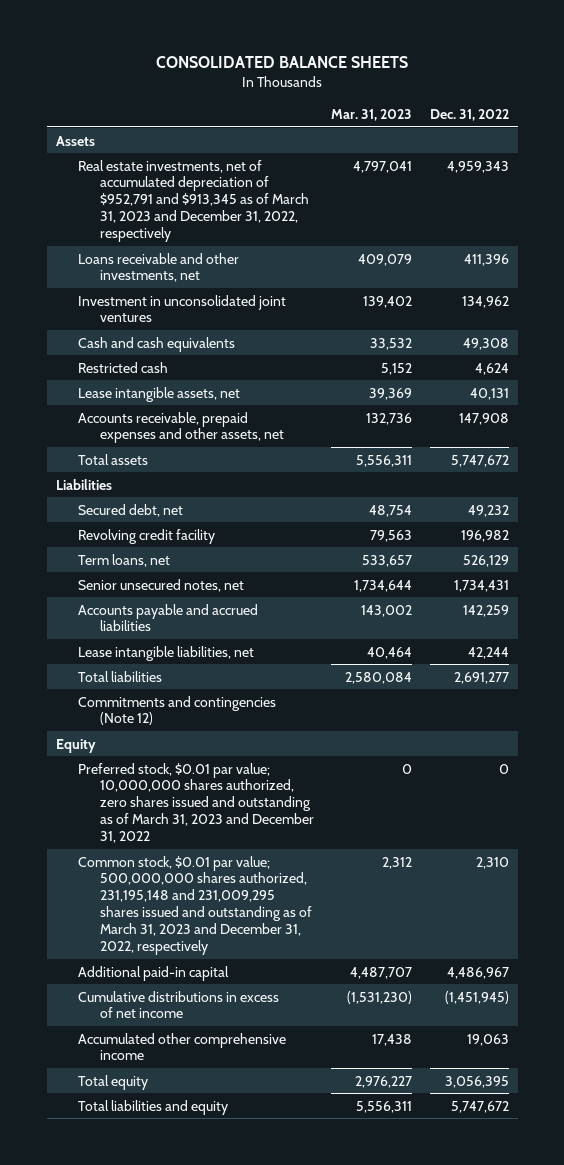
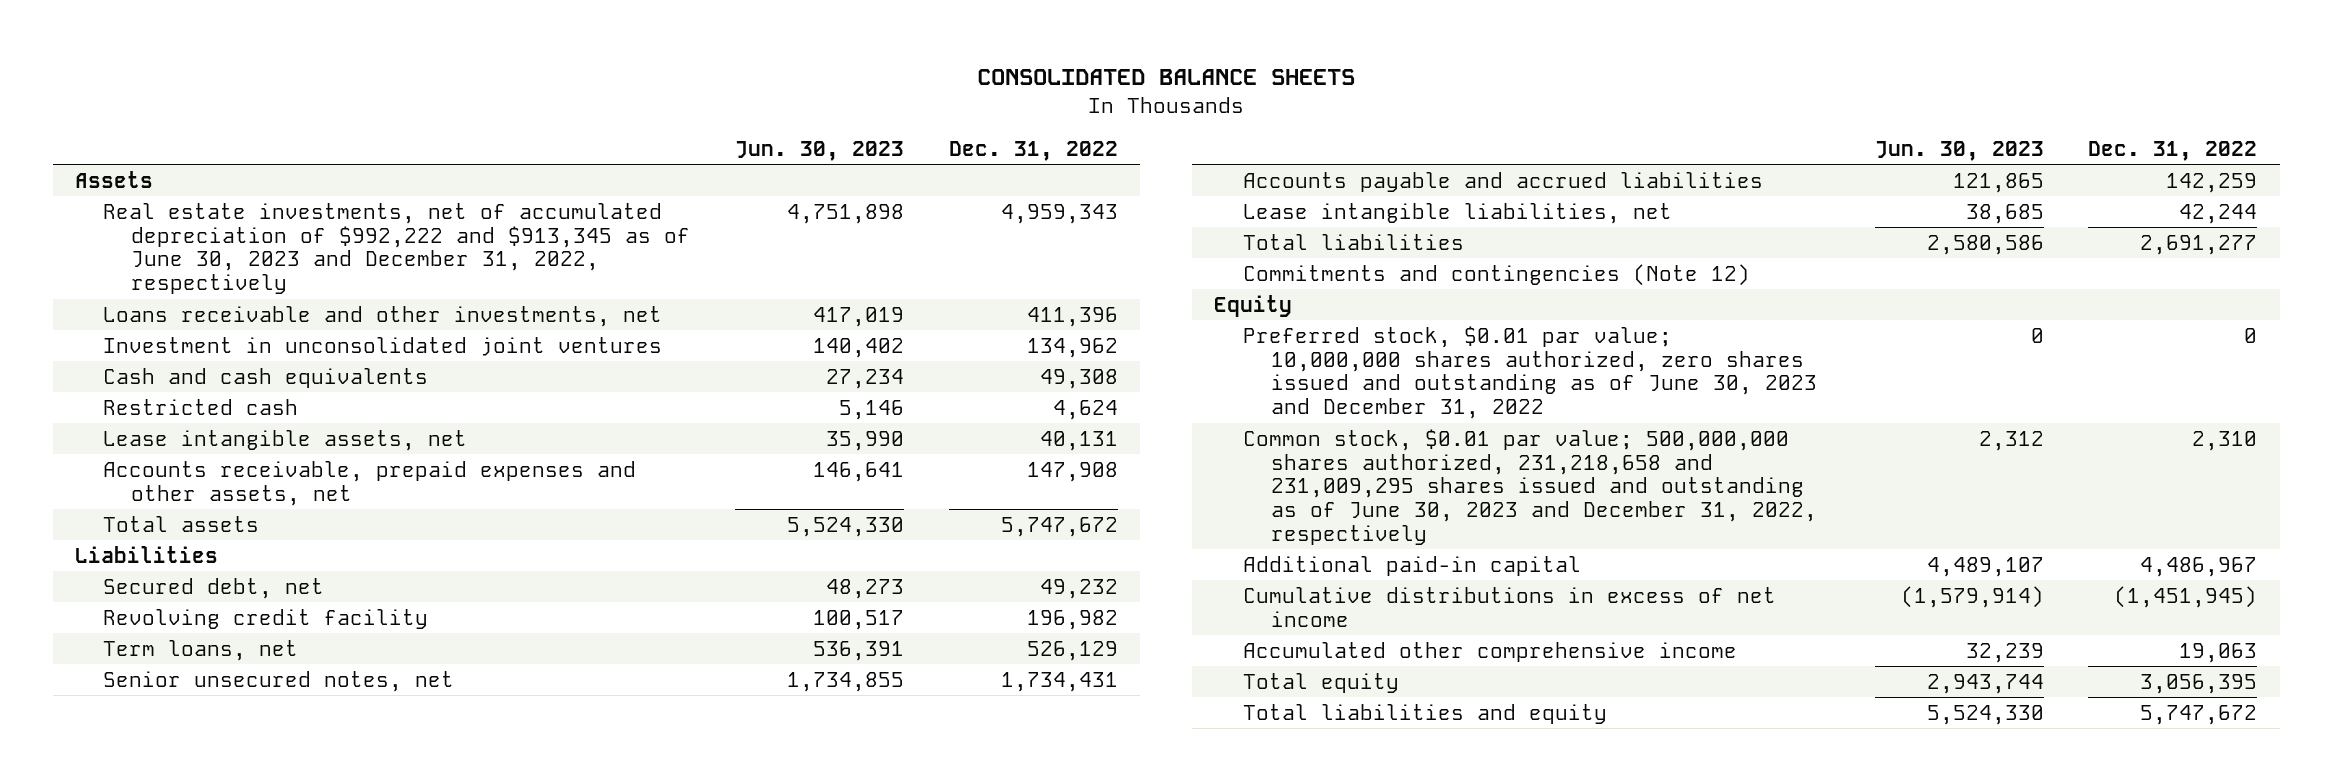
- | Mar. 31, 2023 | Dec. 31, 2022
+ | Jun. 30, 2023 | Dec. 31, 2022
- Real estate investments, net of accumulated depreciation of $952,791 and $913,345 as of March 31, 2023 and December 31, 2022, respectively | 4,797,041 | 4,959,343
+ Real estate investments, net of accumulated depreciation of $992,222 and $913,345 as of June 30, 2023 and December 31, 2022, respectively | 4,751,898 | 4,959,343
- Preferred stock, $0.01 par value; 10,000,000 shares authorized, zero shares issued and outstanding as of March 31, 2023 and December 31, 2022 | 0 | 0
- Common stock, $0.01 par value; 500,000,000 shares authorized, 231,195,148 and 231,009,295 shares issued and outstanding as of March 31, 2023 and December 31, 2022, respectively | 2,312 | 2,310
+ Preferred stock, $0.01 par value; 10,000,000 shares authorized, zero shares issued and outstanding as of June 30, 2023 and December 31, 2022 | 0 | 0
+ Common stock, $0.01 par value; 500,000,000 shares authorized, 231,218,658 and 231,009,295 shares issued and outstanding as of June 30, 2023 and December 31, 2022, respectively | 2,312 | 2,310

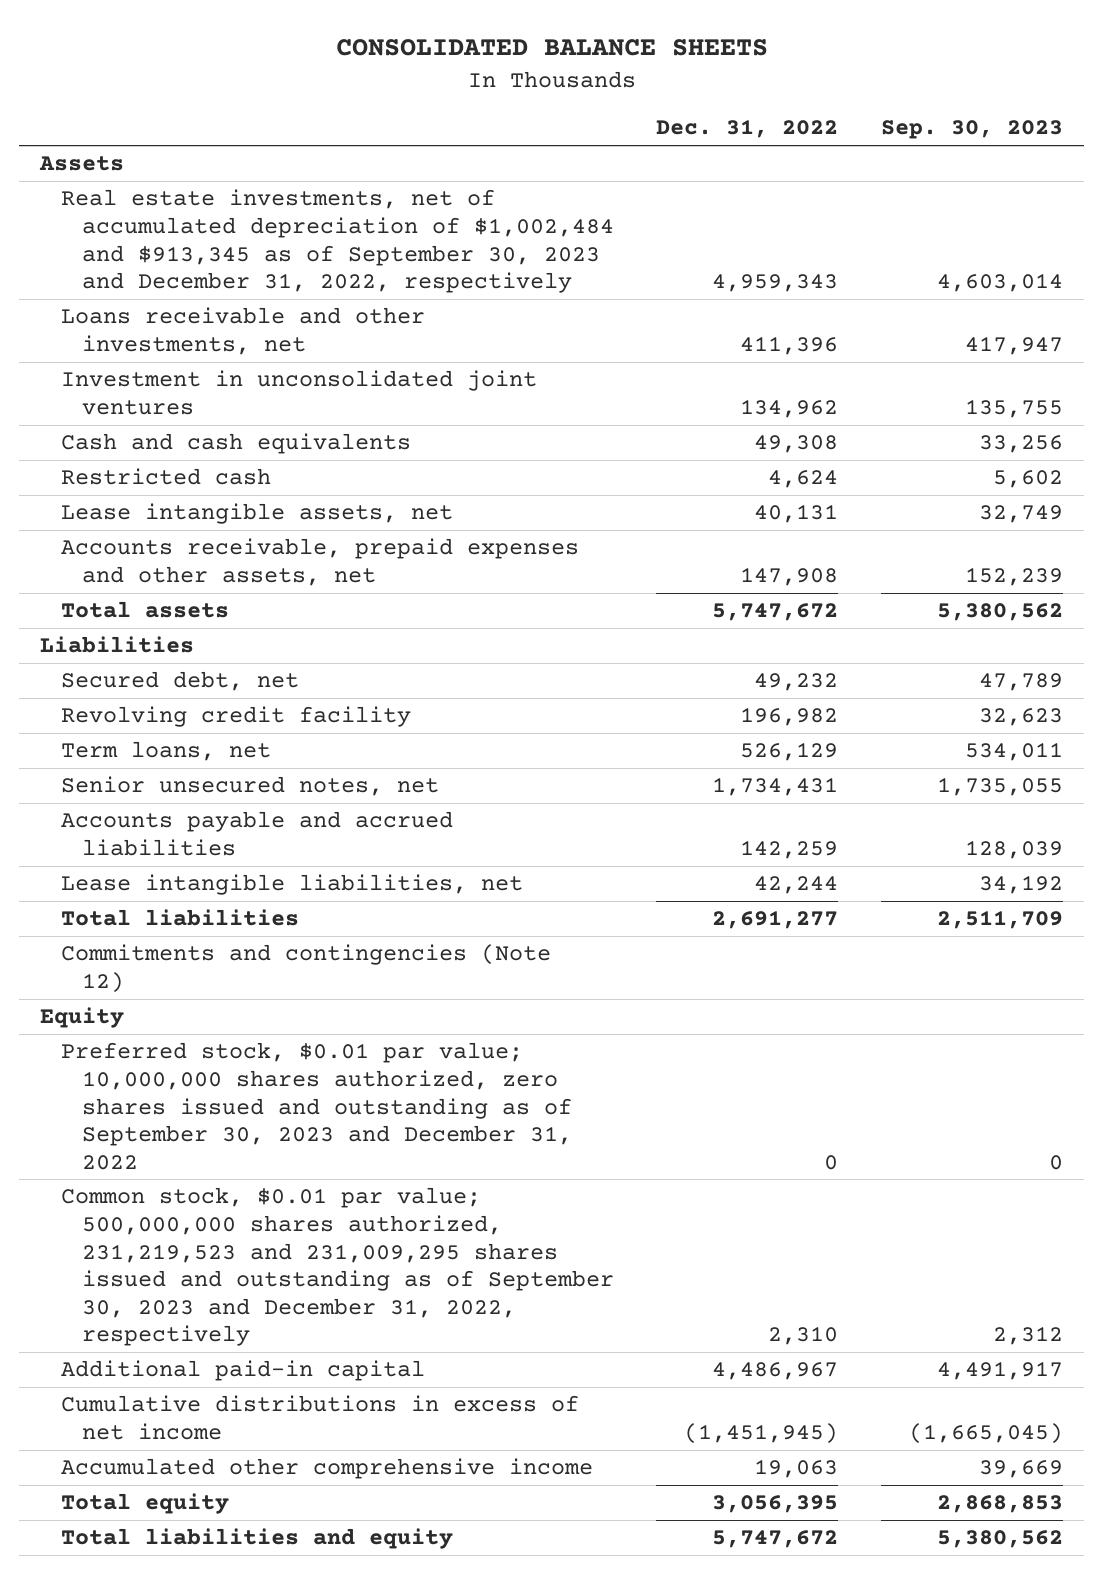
- | Jun. 30, 2023 | Dec. 31, 2022
+ | Dec. 31, 2022 | Sep. 30, 2023
- Real estate investments, net of accumulated depreciation of $992,222 and $913,345 as of June 30, 2023 and December 31, 2022, respectively | 4,751,898 | 4,959,343
+ Real estate investments, net of accumulated depreciation of $1,002,484 and $913,345 as of September 30, 2023 and December 31, 2022, respectively | 4,959,343 | 4,603,014
- Preferred stock, $0.01 par value; 10,000,000 shares authorized, zero shares issued and outstanding as of June 30, 2023 and December 31, 2022 | 0 | 0
- Common stock, $0.01 par value; 500,000,000 shares authorized, 231,218,658 and 231,009,295 shares issued and outstanding as of June 30, 2023 and December 31, 2022, respectively | 2,312 | 2,310
+ Preferred stock, $0.01 par value; 10,000,000 shares authorized, zero shares issued and outstanding as of September 30, 2023 and December 31, 2022 | 0 | 0
+ Common stock, $0.01 par value; 500,000,000 shares authorized, 231,219,523 and 231,009,295 shares issued and outstanding as of September 30, 2023 and December 31, 2022, respectively | 2,310 | 2,312

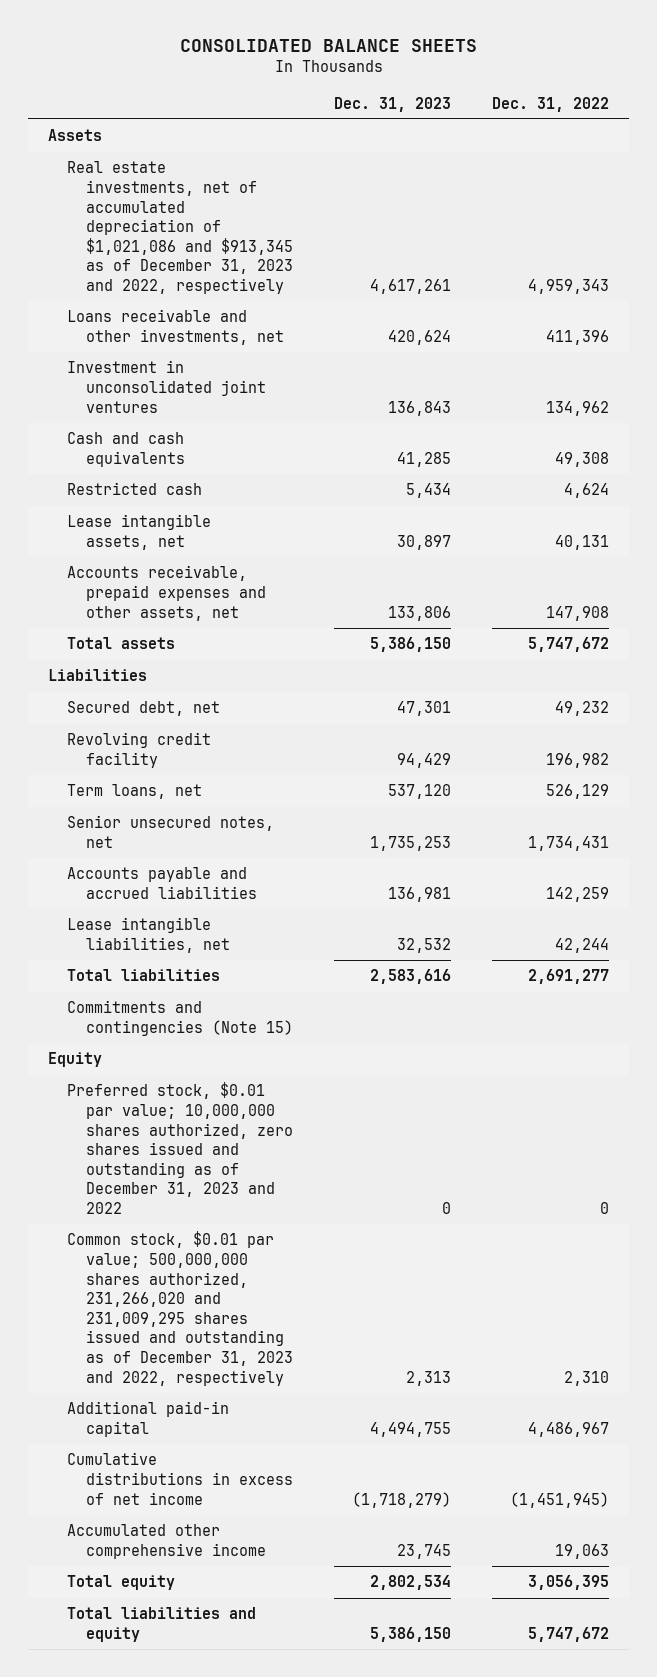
- | Dec. 31, 2022 | Sep. 30, 2023
+ | Dec. 31, 2023 | Dec. 31, 2022
- Real estate investments, net of accumulated depreciation of $1,002,484 and $913,345 as of September 30, 2023 and December 31, 2022, respectively | 4,959,343 | 4,603,014
+ Real estate investments, net of accumulated depreciation of $1,021,086 and $913,345 as of December 31, 2023 and 2022, respectively | 4,617,261 | 4,959,343
- Commitments and contingencies (Note 12)
+ Commitments and contingencies (Note 15)
- Preferred stock, $0.01 par value; 10,000,000 shares authorized, zero shares issued and outstanding as of September 30, 2023 and December 31, 2022 | 0 | 0
- Common stock, $0.01 par value; 500,000,000 shares authorized, 231,219,523 and 231,009,295 shares issued and outstanding as of September 30, 2023 and December 31, 2022, respectively | 2,310 | 2,312
+ Preferred stock, $0.01 par value; 10,000,000 shares authorized, zero shares issued and outstanding as of December 31, 2023 and 2022 | 0 | 0
+ Common stock, $0.01 par value; 500,000,000 shares authorized, 231,266,020 and 231,009,295 shares issued and outstanding as of December 31, 2023 and 2022, respectively | 2,313 | 2,310

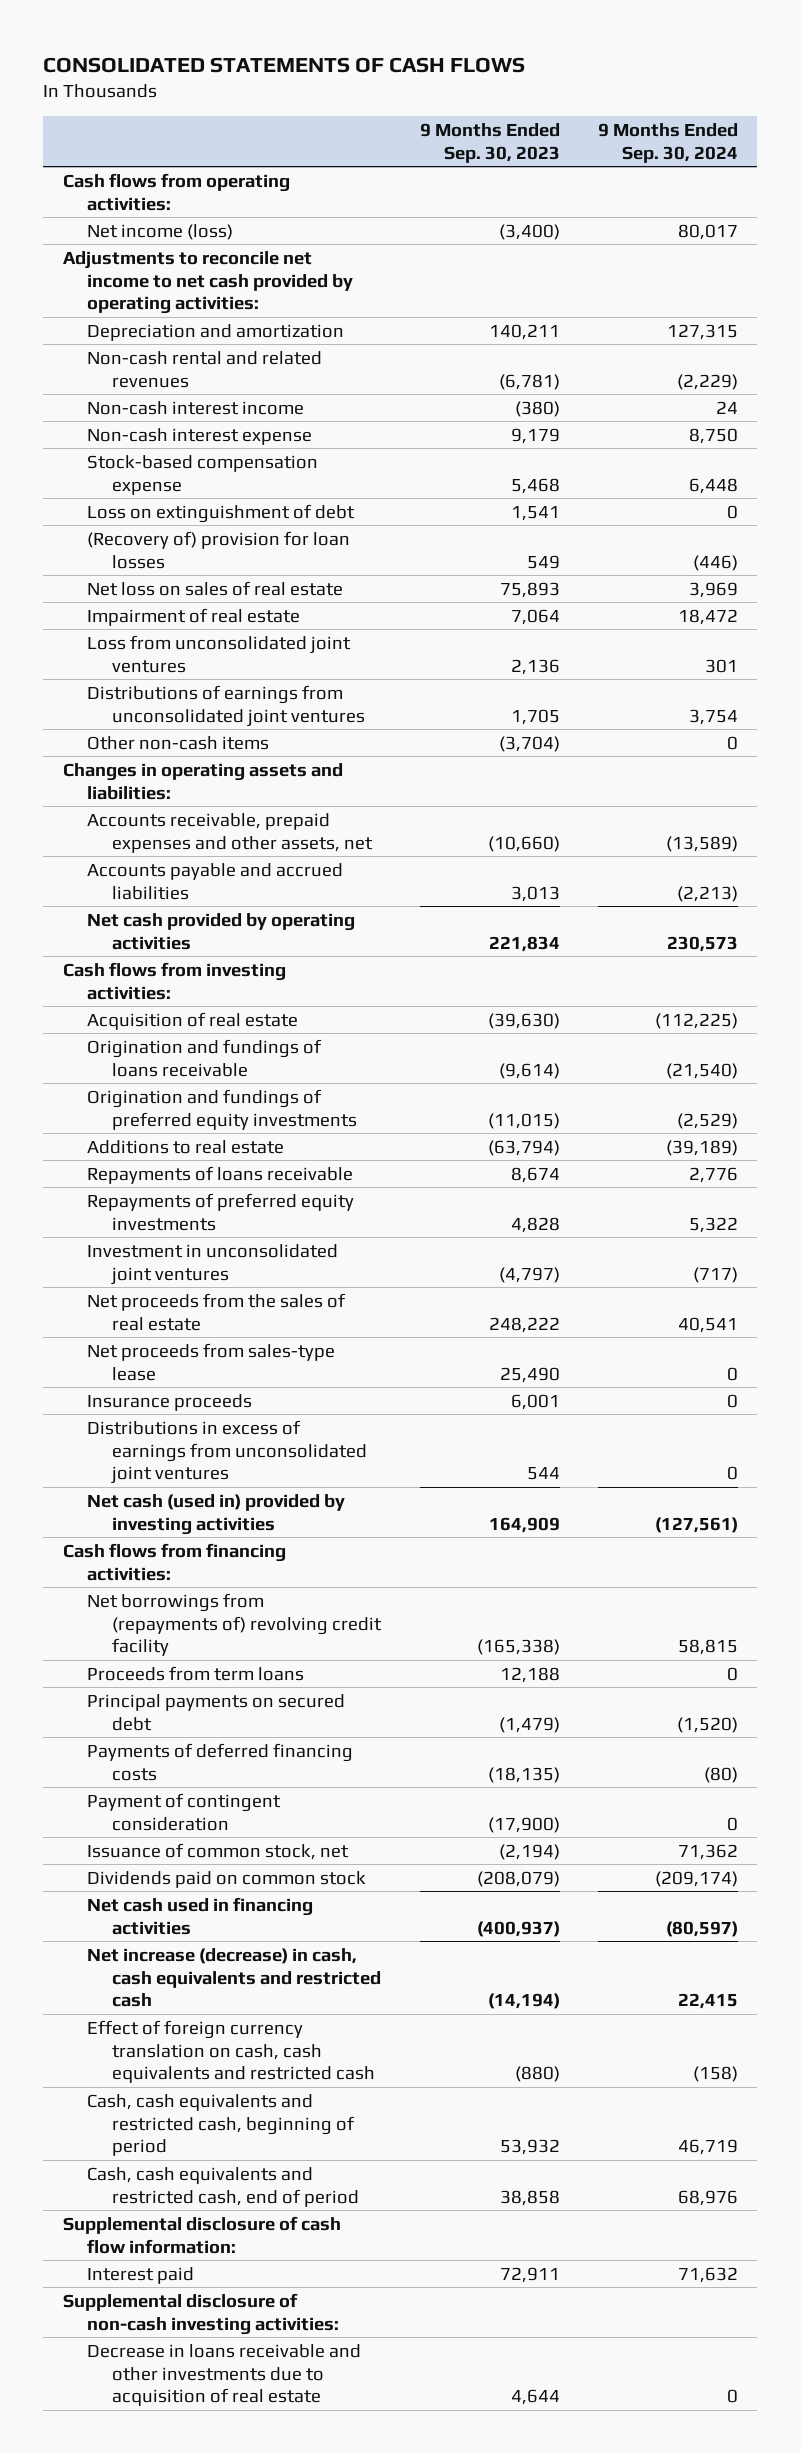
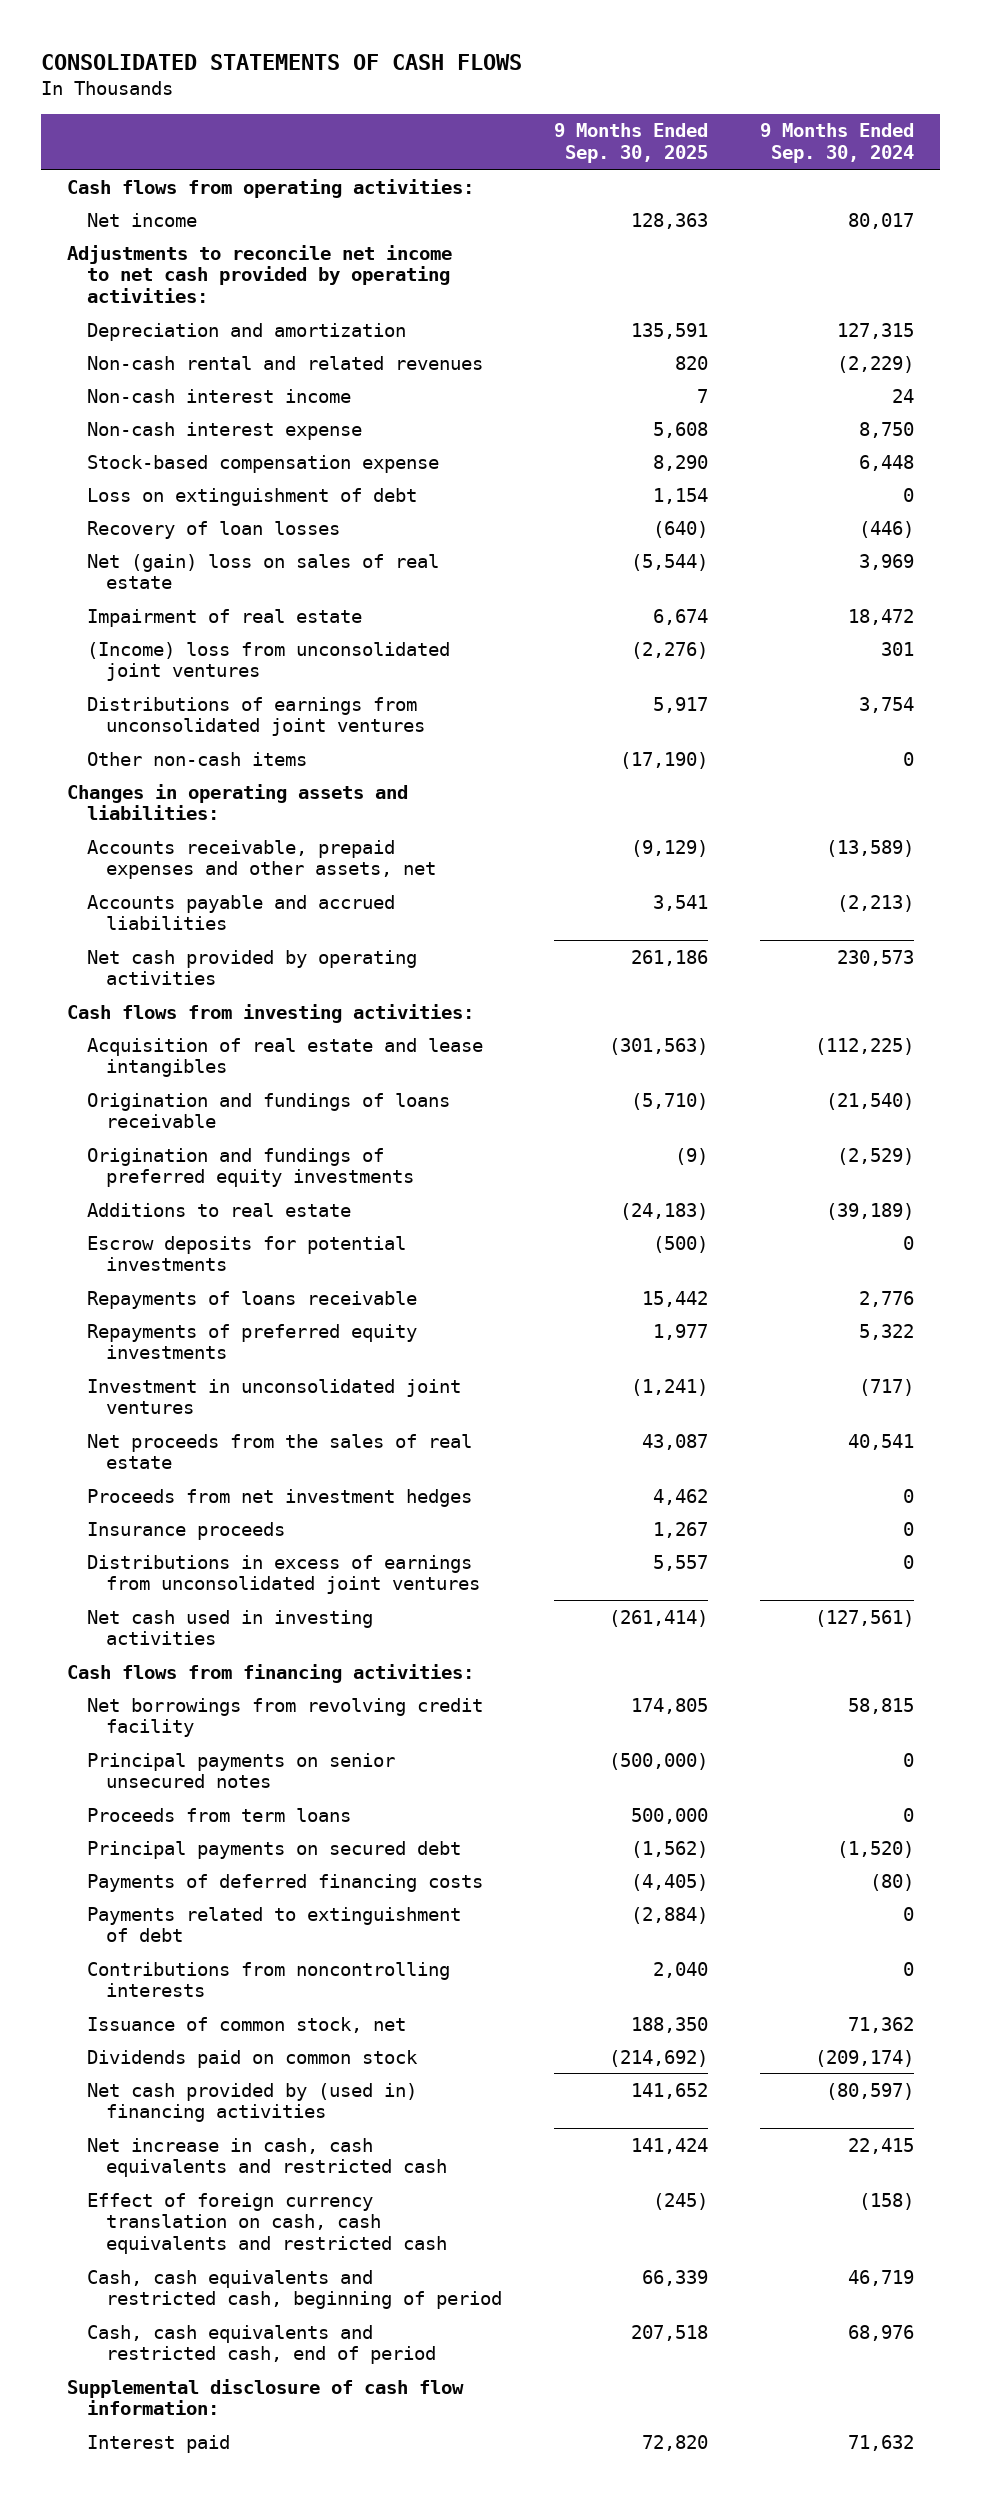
- | 9 Months Ended Sep. 30, 2023 | 9 Months Ended Sep. 30, 2024
+ | 9 Months Ended Sep. 30, 2025 | 9 Months Ended Sep. 30, 2024
- Net income (loss) | (3,400) | 80,017
+ Net income | 128,363 | 80,017
- (Recovery of) provision for loan losses | 549 | (446)
- Net loss on sales of real estate | 75,893 | 3,969
+ Recovery of loan losses | (640) | (446)
+ Net (gain) loss on sales of real estate | (5,544) | 3,969
- Loss from unconsolidated joint ventures | 2,136 | 301
+ (Income) loss from unconsolidated joint ventures | (2,276) | 301
- Acquisition of real estate | (39,630) | (112,225)
+ Acquisition of real estate and lease intangibles | (301,563) | (112,225)
+ Escrow deposits for potential investments | (500) | 0
- Net proceeds from sales-type lease | 25,490 | 0
+ Proceeds from net investment hedges | 4,462 | 0
- Net cash (used in) provided by investing activities | 164,909 | (127,561)
+ Net cash used in investing activities | (261,414) | (127,561)
- Net borrowings from (repayments of) revolving credit facility | (165,338) | 58,815
+ Net borrowings from revolving credit facility | 174,805 | 58,815
+ Principal payments on senior unsecured notes | (500,000) | 0
- Payment of contingent consideration | (17,900) | 0
+ Payments related to extinguishment of debt | (2,884) | 0
+ Contributions from noncontrolling interests | 2,040 | 0
- Net cash used in financing activities | (400,937) | (80,597)
- Net increase (decrease) in cash, cash equivalents and restricted cash | (14,194) | 22,415
+ Net cash provided by (used in) financing activities | 141,652 | (80,597)
+ Net increase in cash, cash equivalents and restricted cash | 141,424 | 22,415
- Supplemental disclosure of non-cash investing activities:
- Decrease in loans receivable and other investments due to acquisition of real estate | 4,644 | 0

